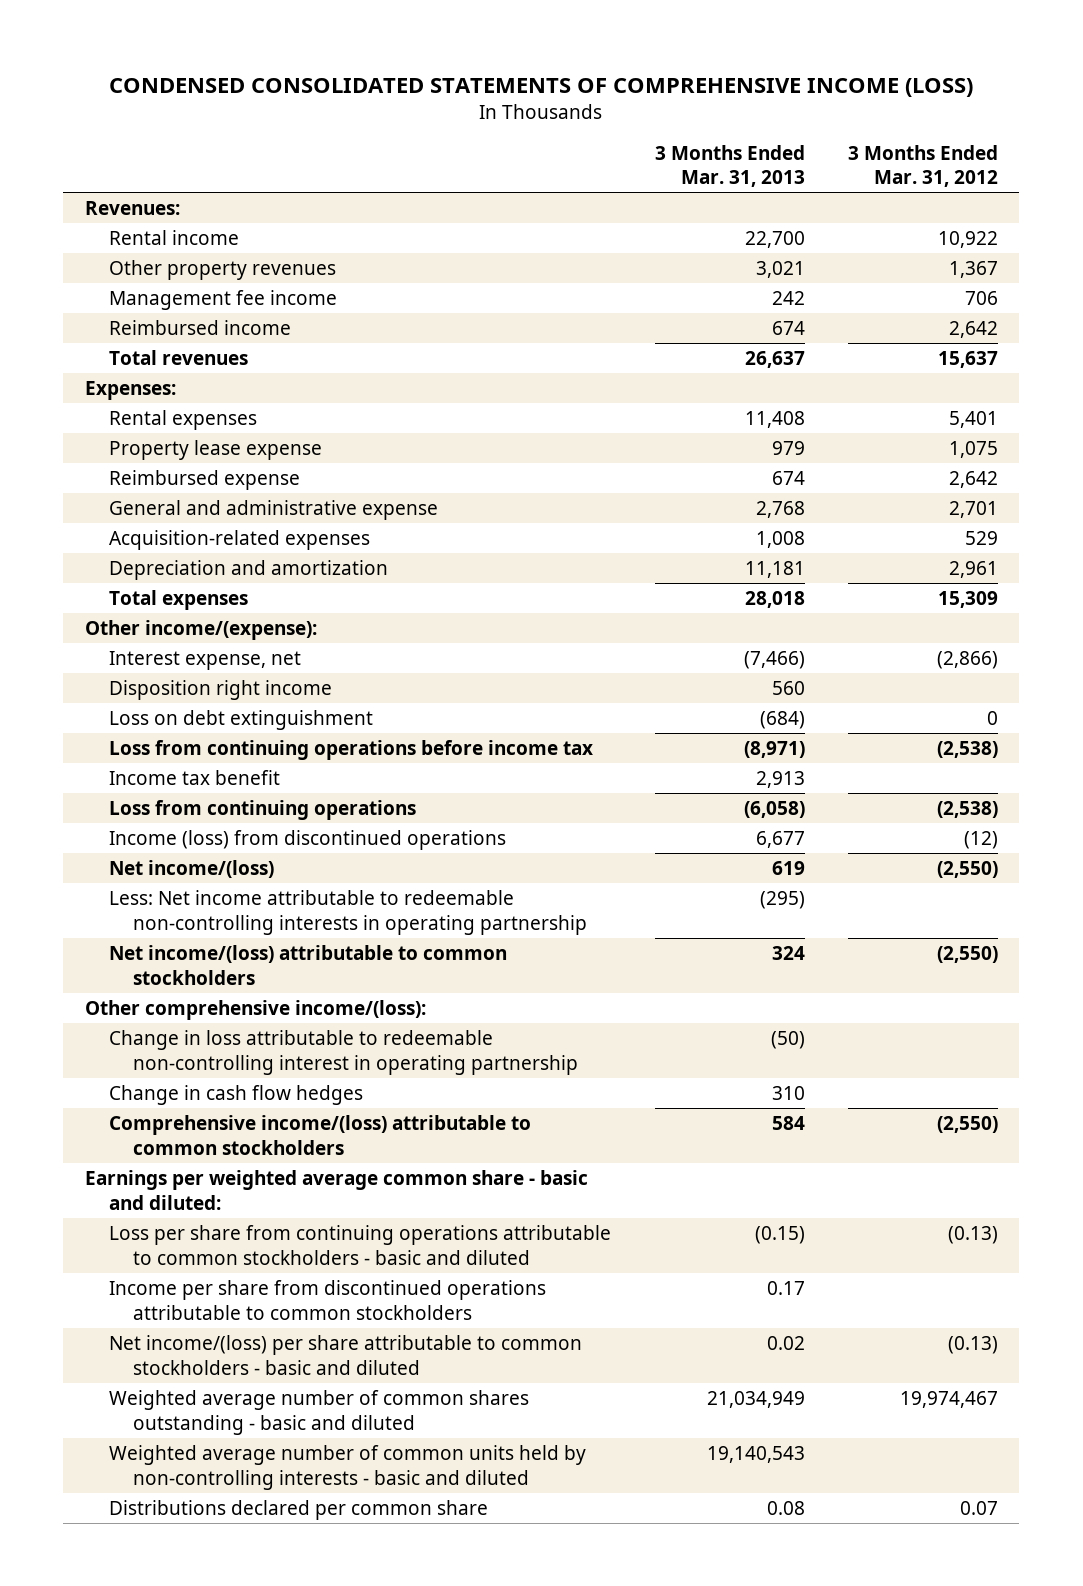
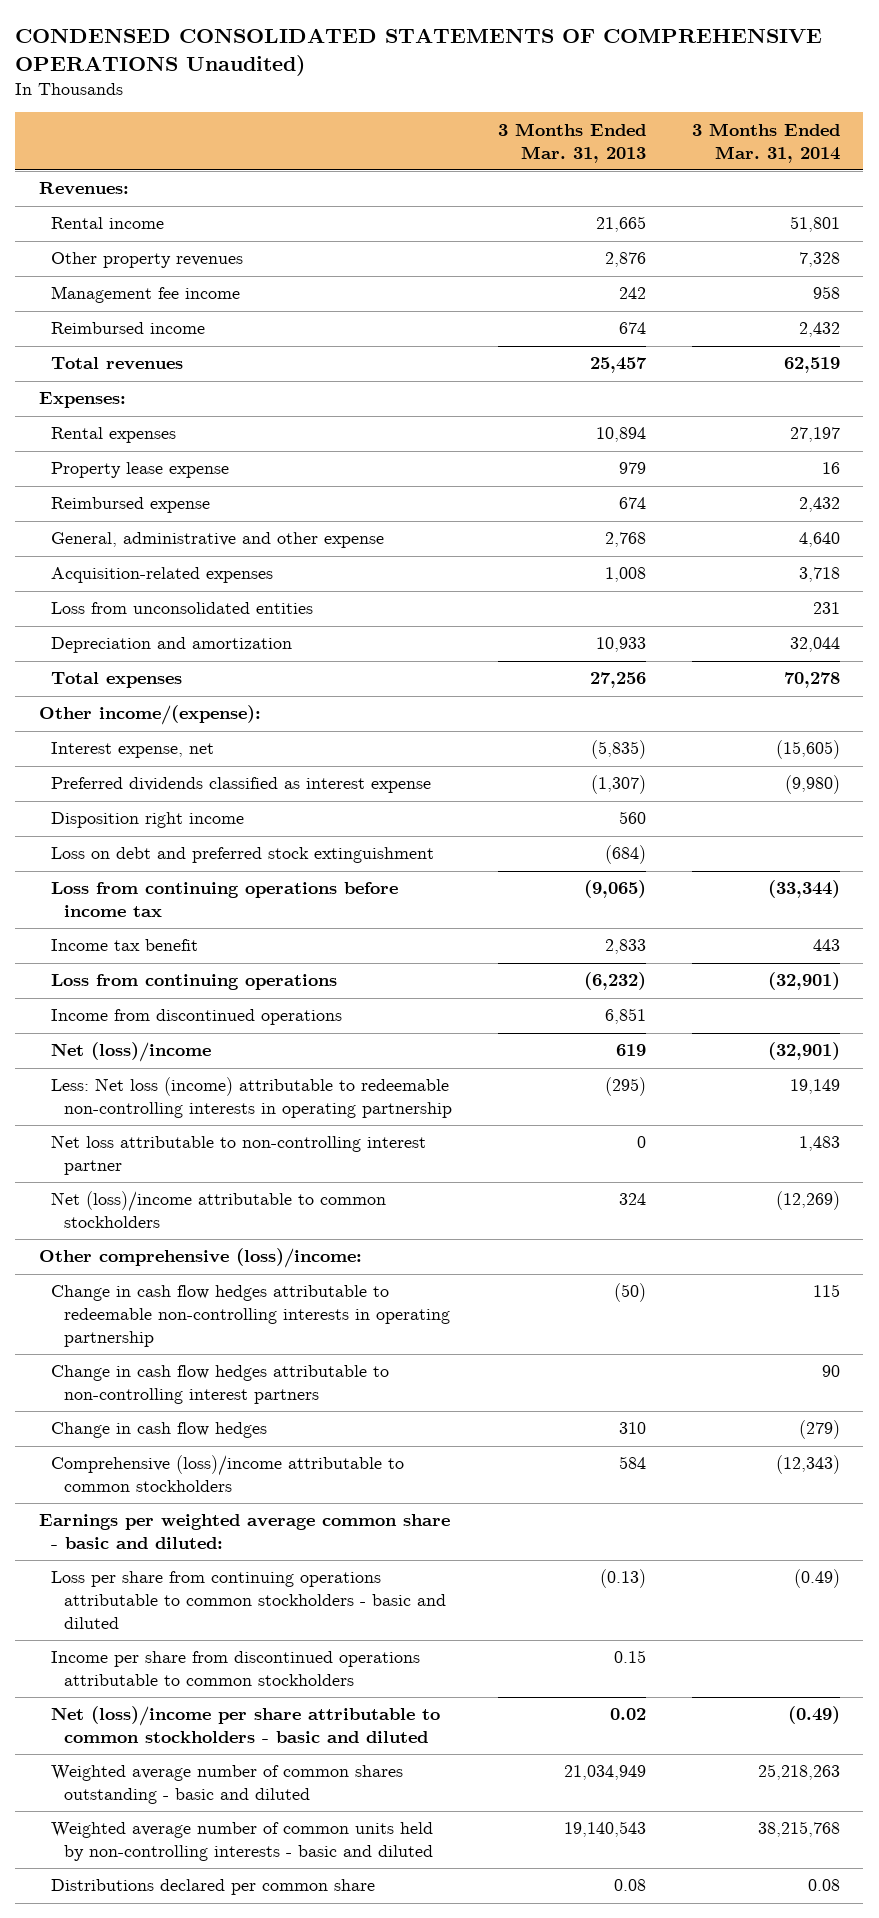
- CONDENSED CONSOLIDATED STATEMENTS OF COMPREHENSIVE INCOME (LOSS)
+ CONDENSED CONSOLIDATED STATEMENTS OF COMPREHENSIVE OPERATIONS Unaudited)
- | 3 Months Ended Mar. 31, 2013 | 3 Months Ended Mar. 31, 2012
+ | 3 Months Ended Mar. 31, 2013 | 3 Months Ended Mar. 31, 2014
- Rental income | 22,700 | 10,922
- Other property revenues | 3,021 | 1,367
+ Rental income | 21,665 | 51,801
+ Other property revenues | 2,876 | 7,328
- Total revenues | 26,637 | 15,637
+ Total revenues | 25,457 | 62,519
- Rental expenses | 11,408 | 5,401
+ Rental expenses | 10,894 | 27,197
- General and administrative expense | 2,768 | 2,701
+ General, administrative and other expense | 2,768 | 4,640
- Depreciation and amortization | 11,181 | 2,961
- Total expenses | 28,018 | 15,309
+ Loss from unconsolidated entities | | 231
+ Depreciation and amortization | 10,933 | 32,044
+ Total expenses | 27,256 | 70,278
- Interest expense, net | (7,466) | (2,866)
+ Interest expense, net | (5,835) | (15,605)
+ Preferred dividends classified as interest expense | (1,307) | (9,980)
- Loss on debt extinguishment | (684) | 0
- Loss from continuing operations before income tax | (8,971) | (2,538)
- Income tax benefit | 2,913 |
- Loss from continuing operations | (6,058) | (2,538)
- Income (loss) from discontinued operations | 6,677 | (12)
- Net income/(loss) | 619 | (2,550)
- Less: Net income attributable to redeemable non-controlling interests in operating partnership | (295) |
- Net income/(loss) attributable to common stockholders | 324 | (2,550)
- Other comprehensive income/(loss):
- Change in loss attributable to redeemable non-controlling interest in operating partnership | (50) |
+ Loss on debt and preferred stock extinguishment | (684) |
+ Loss from continuing operations before income tax | (9,065) | (33,344)
+ Income tax benefit | 2,833 | 443
+ Loss from continuing operations | (6,232) | (32,901)
+ Income from discontinued operations | 6,851 |
+ Net (loss)/income | 619 | (32,901)
+ Less: Net loss (income) attributable to redeemable non-controlling interests in operating partnership | (295) | 19,149
+ Net loss attributable to non-controlling interest partner | 0 | 1,483
+ Net (loss)/income attributable to common stockholders | 324 | (12,269)
+ Other comprehensive (loss)/income:
+ Change in cash flow hedges attributable to redeemable non-controlling interests in operating partnership | (50) | 115
+ Change in cash flow hedges attributable to non-controlling interest partners | | 90
- Comprehensive income/(loss) attributable to common stockholders | 584 | (2,550)
+ Comprehensive (loss)/income attributable to common stockholders | 584 | (12,343)
- Loss per share from continuing operations attributable to common stockholders - basic and diluted | (0.15) | (0.13)
- Income per share from discontinued operations attributable to common stockholders | 0.17 |
- Net income/(loss) per share attributable to common stockholders - basic and diluted | 0.02 | (0.13)
+ Loss per share from continuing operations attributable to common stockholders - basic and diluted | (0.13) | (0.49)
+ Income per share from discontinued operations attributable to common stockholders | 0.15 |
+ Net (loss)/income per share attributable to common stockholders - basic and diluted | 0.02 | (0.49)

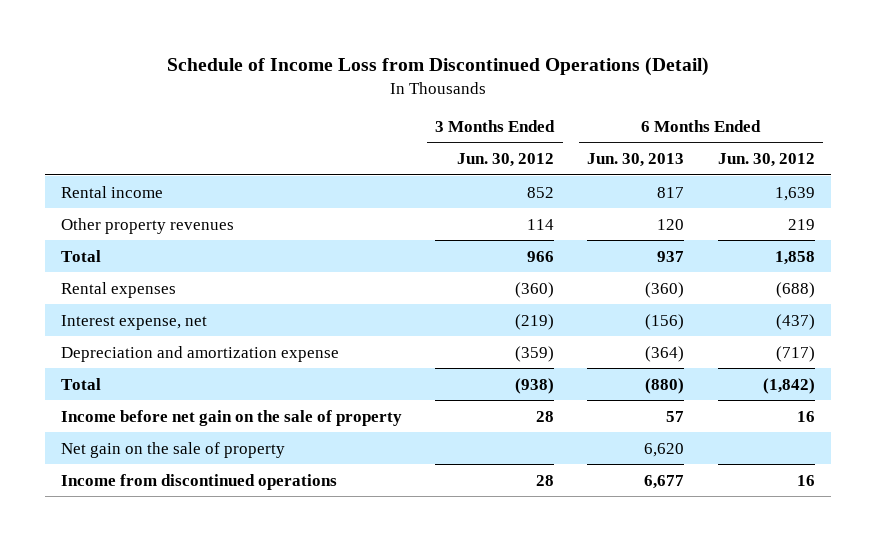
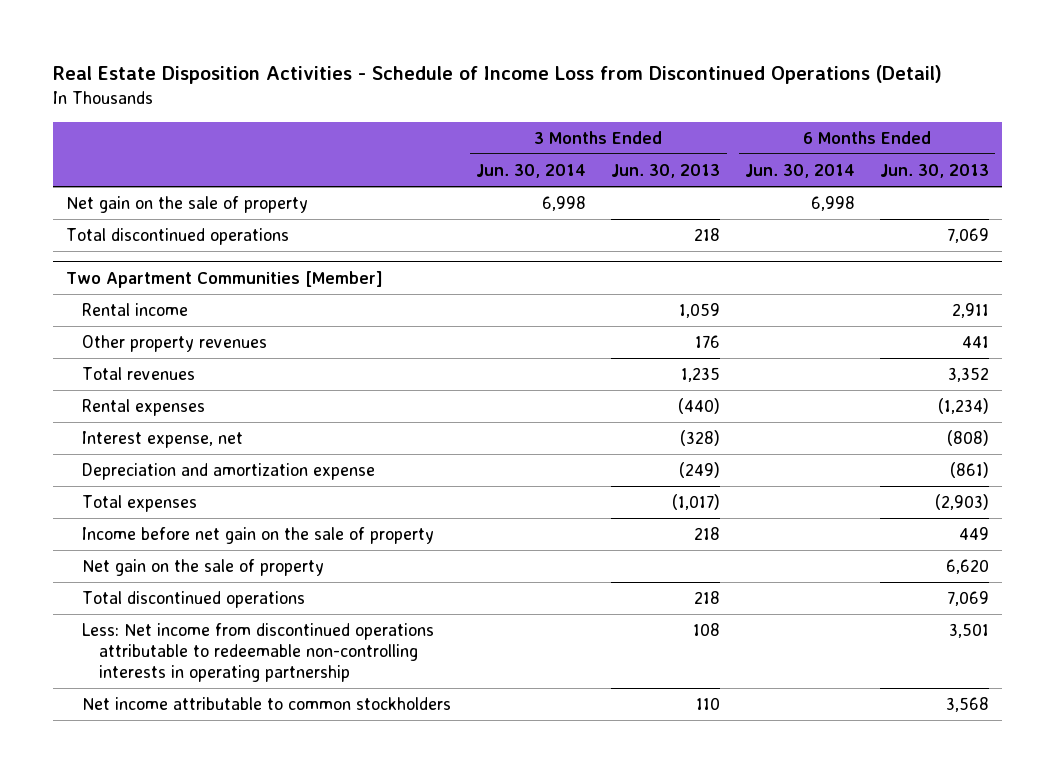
- Schedule of Income Loss from Discontinued Operations (Detail)
+ Real Estate Disposition Activities - Schedule of Income Loss from Discontinued Operations (Detail)
- | 3 Months Ended Jun. 30, 2012 | 6 Months Ended Jun. 30, 2013 | 6 Months Ended Jun. 30, 2012
+ | 3 Months Ended Jun. 30, 2014 | 3 Months Ended Jun. 30, 2013 | 6 Months Ended Jun. 30, 2014 | 6 Months Ended Jun. 30, 2013
- Rental income | 852 | 817 | 1,639
- Other property revenues | 114 | 120 | 219
- Total | 966 | 937 | 1,858
- Rental expenses | (360) | (360) | (688)
- Interest expense, net | (219) | (156) | (437)
- Depreciation and amortization expense | (359) | (364) | (717)
- Total | (938) | (880) | (1,842)
- Income before net gain on the sale of property | 28 | 57 | 16
+ Net gain on the sale of property | 6,998 | | 6,998 |
+ Total discontinued operations | | 218 | | 7,069
+ Two Apartment Communities [Member]
+ Rental income | | 1,059 | | 2,911
+ Other property revenues | | 176 | | 441
+ Total revenues | | 1,235 | | 3,352
+ Rental expenses | | (440) | | (1,234)
+ Interest expense, net | | (328) | | (808)
+ Depreciation and amortization expense | | (249) | | (861)
+ Total expenses | | (1,017) | | (2,903)
+ Income before net gain on the sale of property | | 218 | | 449
- Income from discontinued operations | 28 | 6,677 | 16
+ Total discontinued operations | | 218 | | 7,069
+ Less: Net income from discontinued operations attributable to redeemable non-controlling interests in operating partnership | | 108 | | 3,501
+ Net income attributable to common stockholders | | 110 | | 3,568

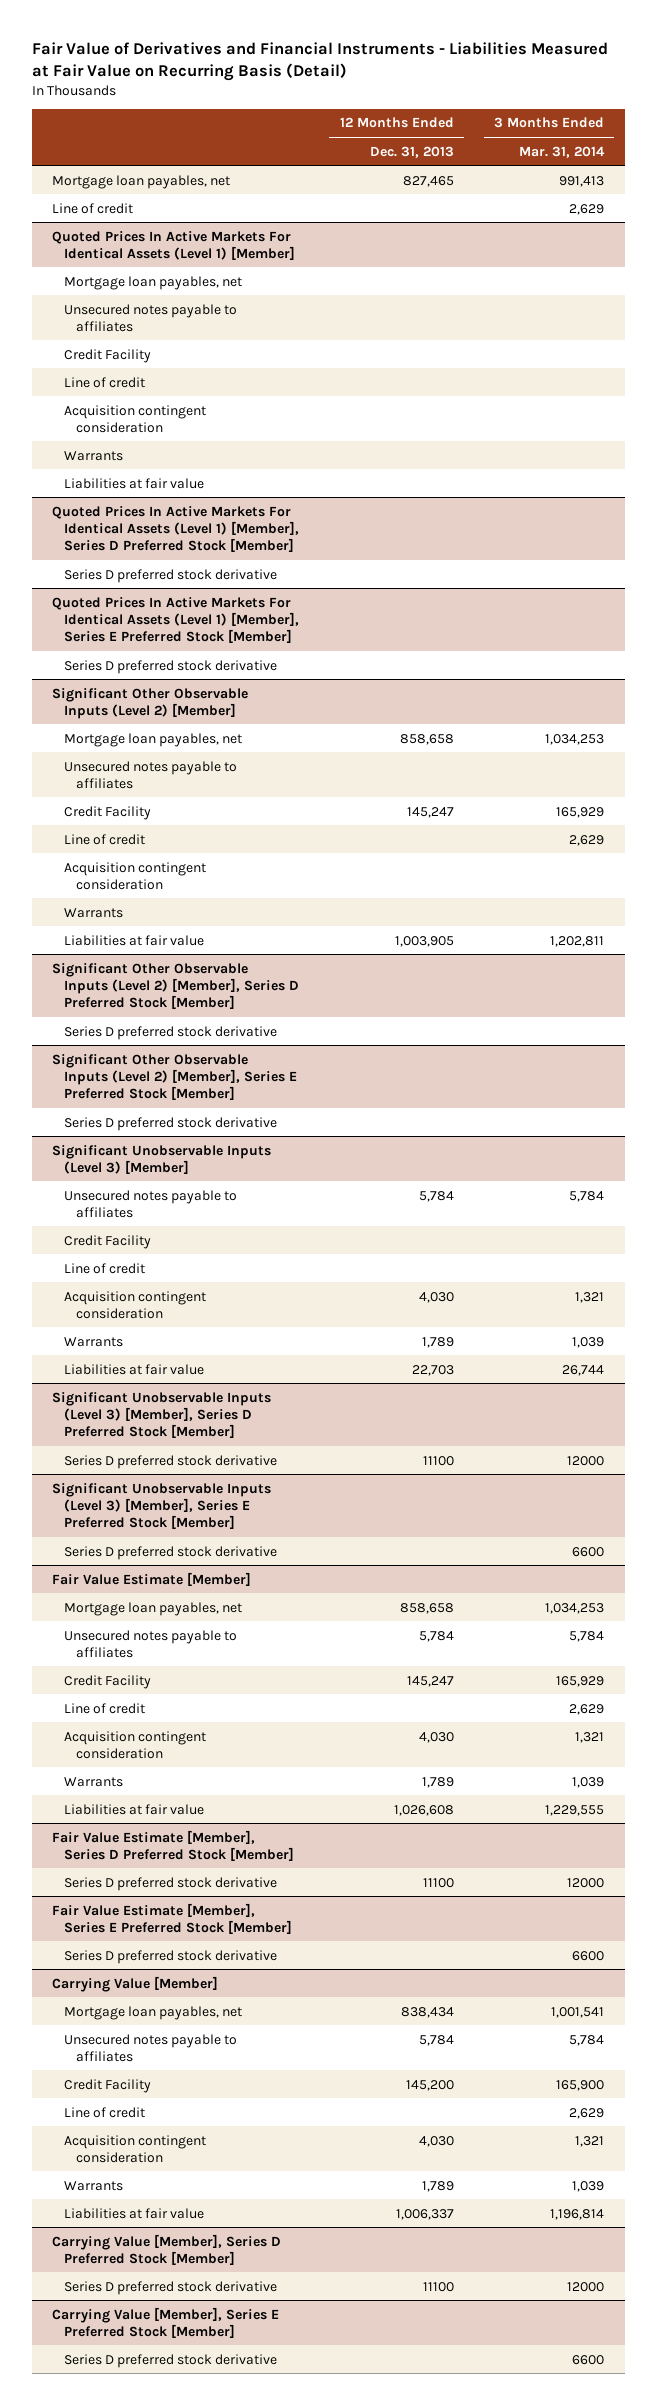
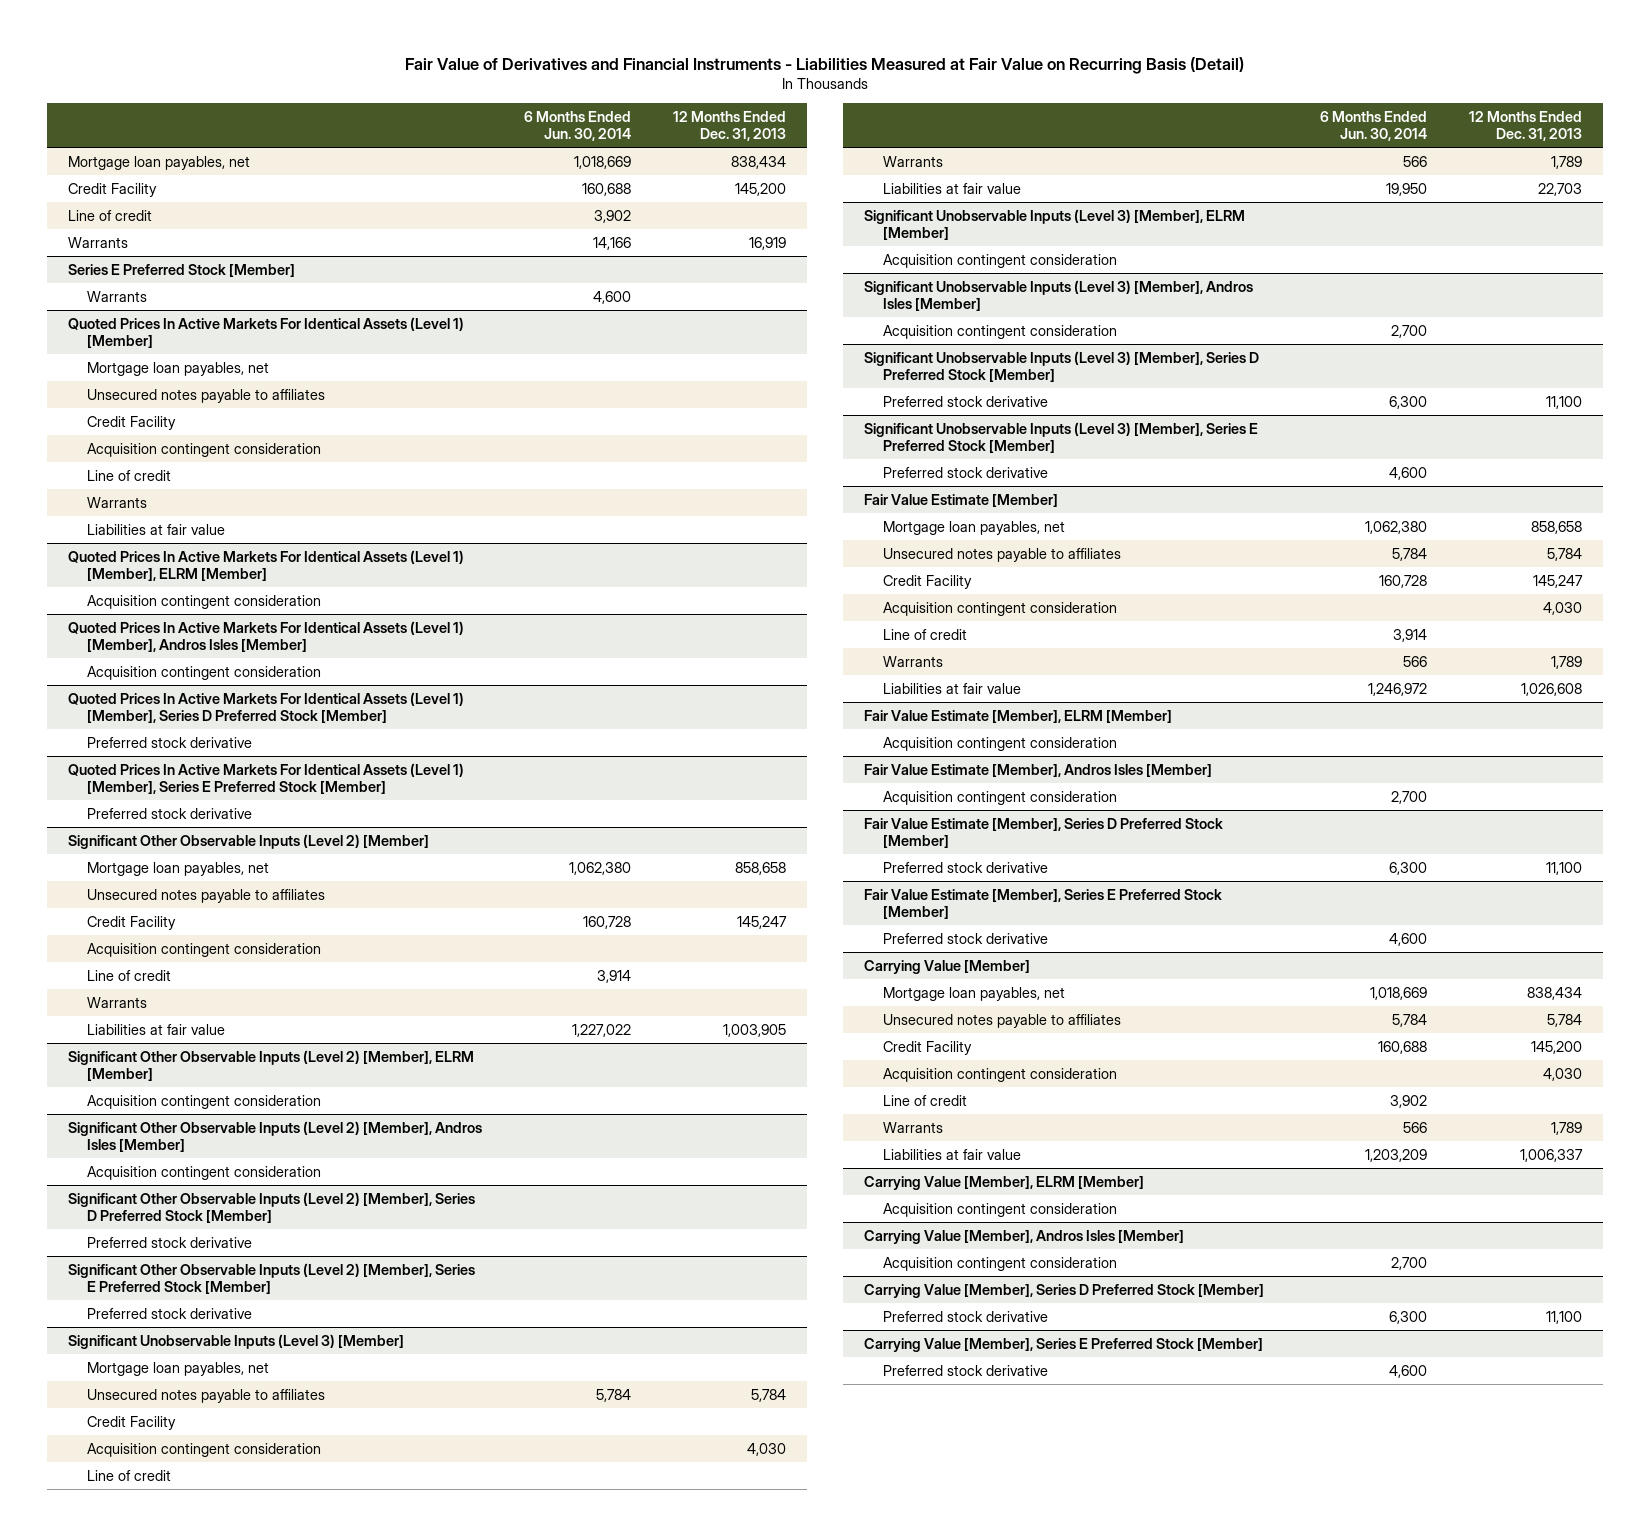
- | 12 Months Ended Dec. 31, 2013 | 3 Months Ended Mar. 31, 2014
+ | 6 Months Ended Jun. 30, 2014 | 12 Months Ended Dec. 31, 2013
- Mortgage loan payables, net | 827,465 | 991,413
+ Mortgage loan payables, net | 1,018,669 | 838,434
+ Credit Facility | 160,688 | 145,200
+ Warrants | 14,166 | 16,919
+ Series E Preferred Stock [Member]
+ Warrants | 4,600 |
@ Quoted Prices In Active Markets For Identical Assets (Level 1) [Member]
moved down: Line of credit
+ Quoted Prices In Active Markets For Identical Assets (Level 1) [Member], ELRM [Member]
+ Acquisition contingent consideration
+ Quoted Prices In Active Markets For Identical Assets (Level 1) [Member], Andros Isles [Member]
+ Acquisition contingent consideration
@ Quoted Prices In Active Markets For Identical Assets (Level 1) [Member], Series D Preferred Stock [Member]
- Series D preferred stock derivative
+ Preferred stock derivative
@ Quoted Prices In Active Markets For Identical Assets (Level 1) [Member], Series E Preferred Stock [Member]
- Series D preferred stock derivative
+ Preferred stock derivative
@ Significant Other Observable Inputs (Level 2) [Member]
moved down: Line of credit | 3,914 |
+ Significant Other Observable Inputs (Level 2) [Member], ELRM [Member]
+ Acquisition contingent consideration
+ Significant Other Observable Inputs (Level 2) [Member], Andros Isles [Member]
+ Acquisition contingent consideration
@ Significant Other Observable Inputs (Level 2) [Member], Series D Preferred Stock [Member]
- Series D preferred stock derivative
+ Preferred stock derivative
@ Significant Other Observable Inputs (Level 2) [Member], Series E Preferred Stock [Member]
- Series D preferred stock derivative
+ Preferred stock derivative
@ Significant Unobservable Inputs (Level 3) [Member]
+ Mortgage loan payables, net
moved down: Line of credit
+ Significant Unobservable Inputs (Level 3) [Member], ELRM [Member]
+ Acquisition contingent consideration
+ Significant Unobservable Inputs (Level 3) [Member], Andros Isles [Member]
+ Acquisition contingent consideration | 2,700 |
@ Significant Unobservable Inputs (Level 3) [Member], Series D Preferred Stock [Member]
- Series D preferred stock derivative | 11100 | 12000
+ Preferred stock derivative | 6,300 | 11,100
@ Significant Unobservable Inputs (Level 3) [Member], Series E Preferred Stock [Member]
- Series D preferred stock derivative | | 6600
+ Preferred stock derivative | 4,600 |
@ Fair Value Estimate [Member]
moved down: Line of credit | 3,914 |
+ Fair Value Estimate [Member], ELRM [Member]
+ Acquisition contingent consideration
+ Fair Value Estimate [Member], Andros Isles [Member]
+ Acquisition contingent consideration | 2,700 |
@ Fair Value Estimate [Member], Series D Preferred Stock [Member]
- Series D preferred stock derivative | 11100 | 12000
+ Preferred stock derivative | 6,300 | 11,100
@ Fair Value Estimate [Member], Series E Preferred Stock [Member]
- Series D preferred stock derivative | | 6600
+ Preferred stock derivative | 4,600 |
@ Carrying Value [Member]
moved down: Line of credit | 3,902 |
+ Carrying Value [Member], ELRM [Member]
+ Acquisition contingent consideration
+ Carrying Value [Member], Andros Isles [Member]
+ Acquisition contingent consideration | 2,700 |
@ Carrying Value [Member], Series D Preferred Stock [Member]
- Series D preferred stock derivative | 11100 | 12000
+ Preferred stock derivative | 6,300 | 11,100
@ Carrying Value [Member], Series E Preferred Stock [Member]
- Series D preferred stock derivative | | 6600
+ Preferred stock derivative | 4,600 |

